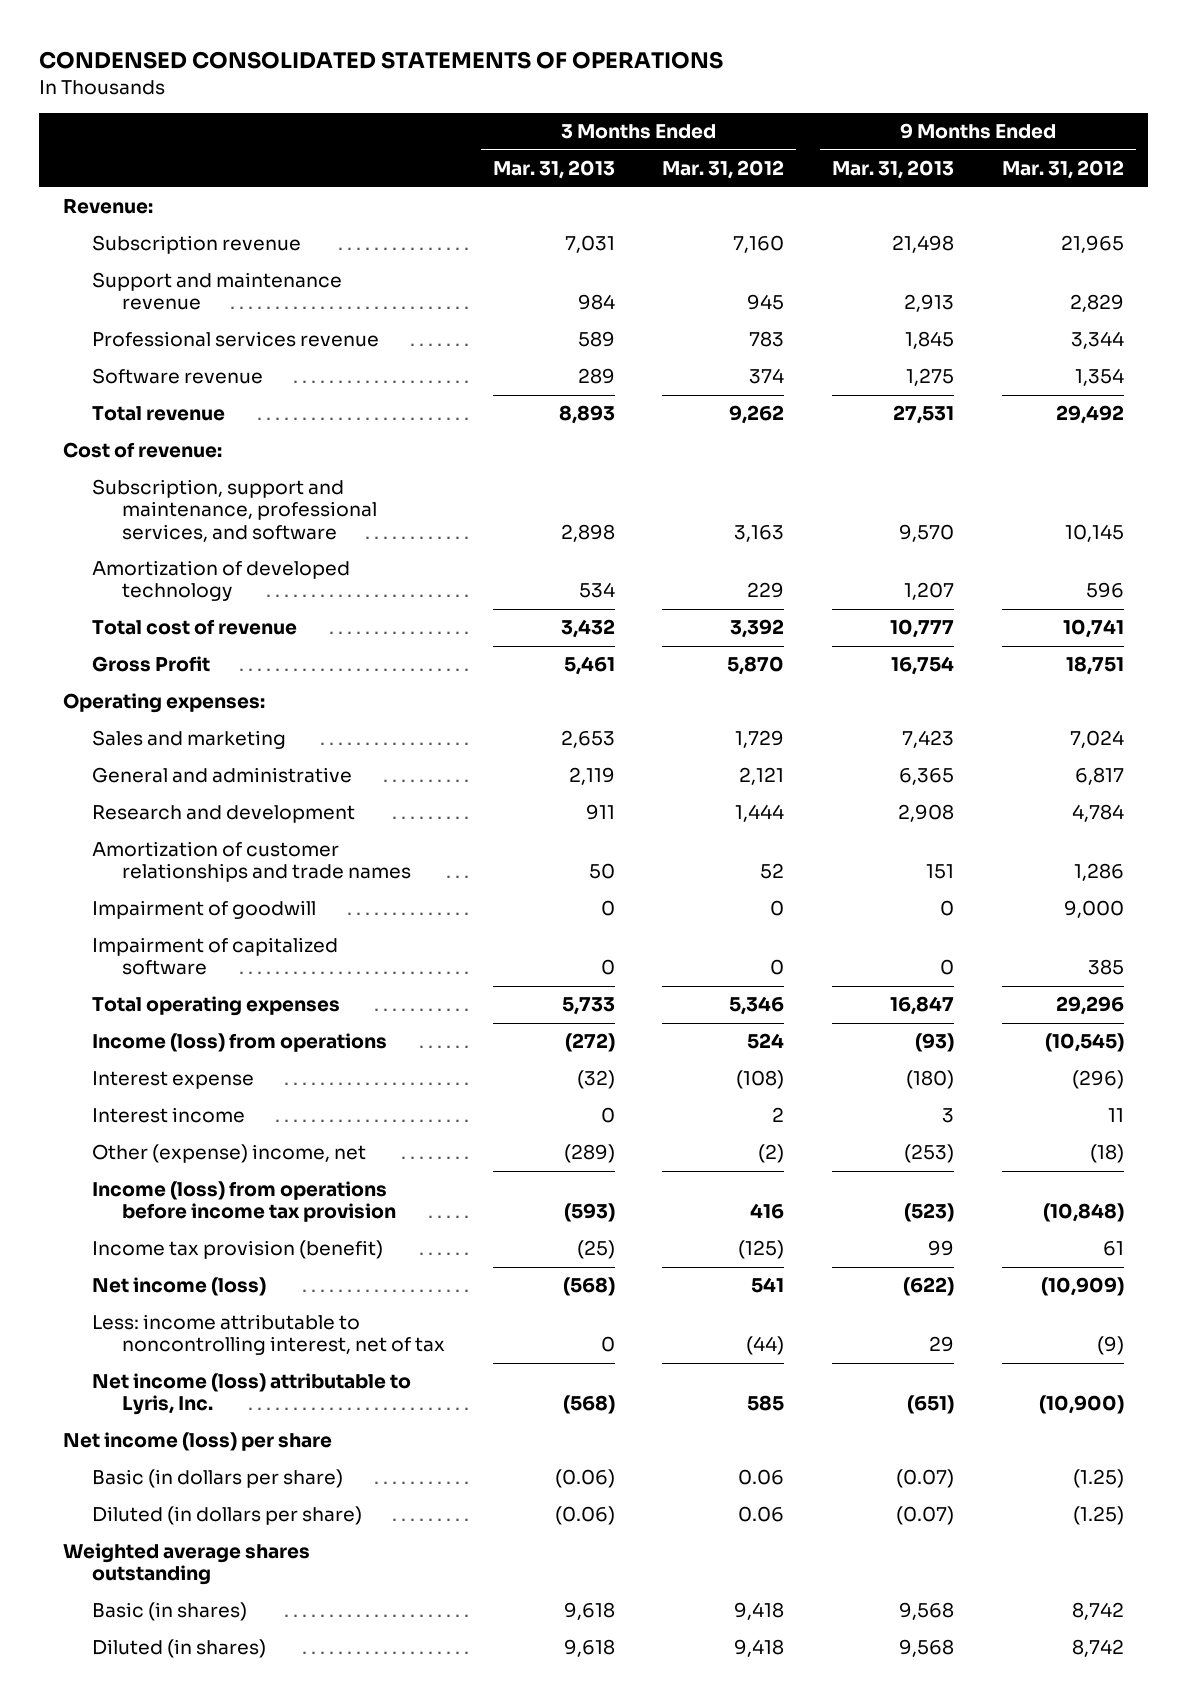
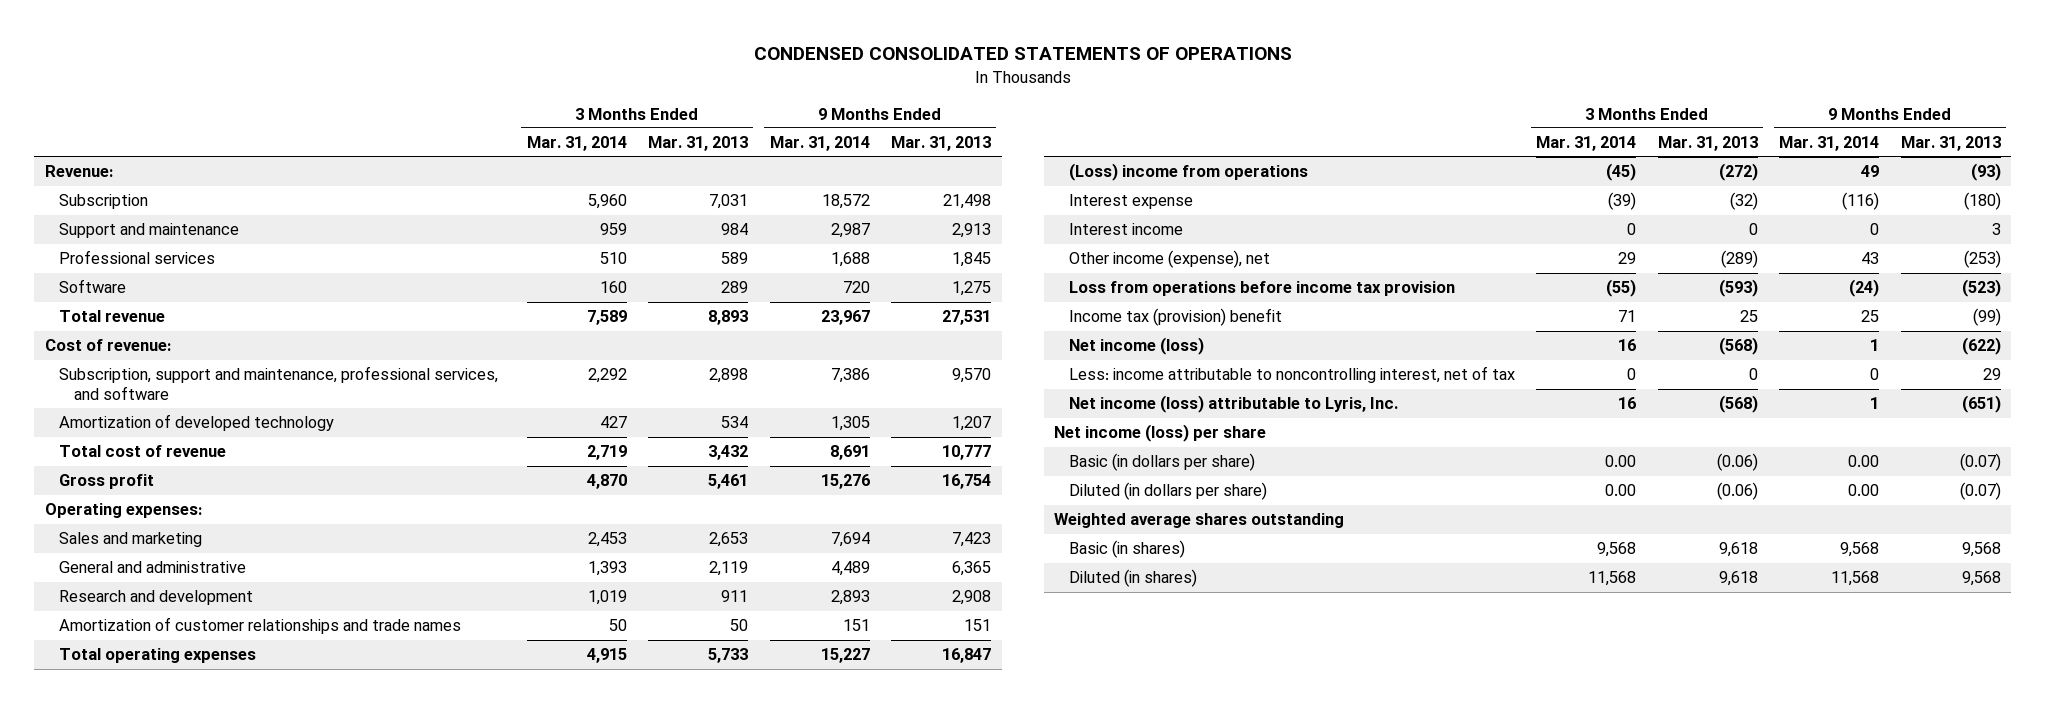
- | 3 Months Ended Mar. 31, 2013 | 3 Months Ended Mar. 31, 2012 | 9 Months Ended Mar. 31, 2013 | 9 Months Ended Mar. 31, 2012
+ | 3 Months Ended Mar. 31, 2014 | 3 Months Ended Mar. 31, 2013 | 9 Months Ended Mar. 31, 2014 | 9 Months Ended Mar. 31, 2013
- Subscription revenue | 7,031 | 7,160 | 21,498 | 21,965
- Support and maintenance revenue | 984 | 945 | 2,913 | 2,829
- Professional services revenue | 589 | 783 | 1,845 | 3,344
- Software revenue | 289 | 374 | 1,275 | 1,354
+ Subscription | 5,960 | 7,031 | 18,572 | 21,498
+ Support and maintenance | 959 | 984 | 2,987 | 2,913
+ Professional services | 510 | 589 | 1,688 | 1,845
+ Software | 160 | 289 | 720 | 1,275
- Gross Profit | 5,461 | 5,870 | 16,754 | 18,751
+ Gross profit | 4,870 | 5,461 | 15,276 | 16,754
- Impairment of goodwill | 0 | 0 | 0 | 9,000
- Impairment of capitalized software | 0 | 0 | 0 | 385
- Income (loss) from operations | (272) | 524 | (93) | (10,545)
+ (Loss) income from operations | (45) | (272) | 49 | (93)
- Other (expense) income, net | (289) | (2) | (253) | (18)
- Income (loss) from operations before income tax provision | (593) | 416 | (523) | (10,848)
- Income tax provision (benefit) | (25) | (125) | 99 | 61
+ Other income (expense), net | 29 | (289) | 43 | (253)
+ Loss from operations before income tax provision | (55) | (593) | (24) | (523)
+ Income tax (provision) benefit | 71 | 25 | 25 | (99)

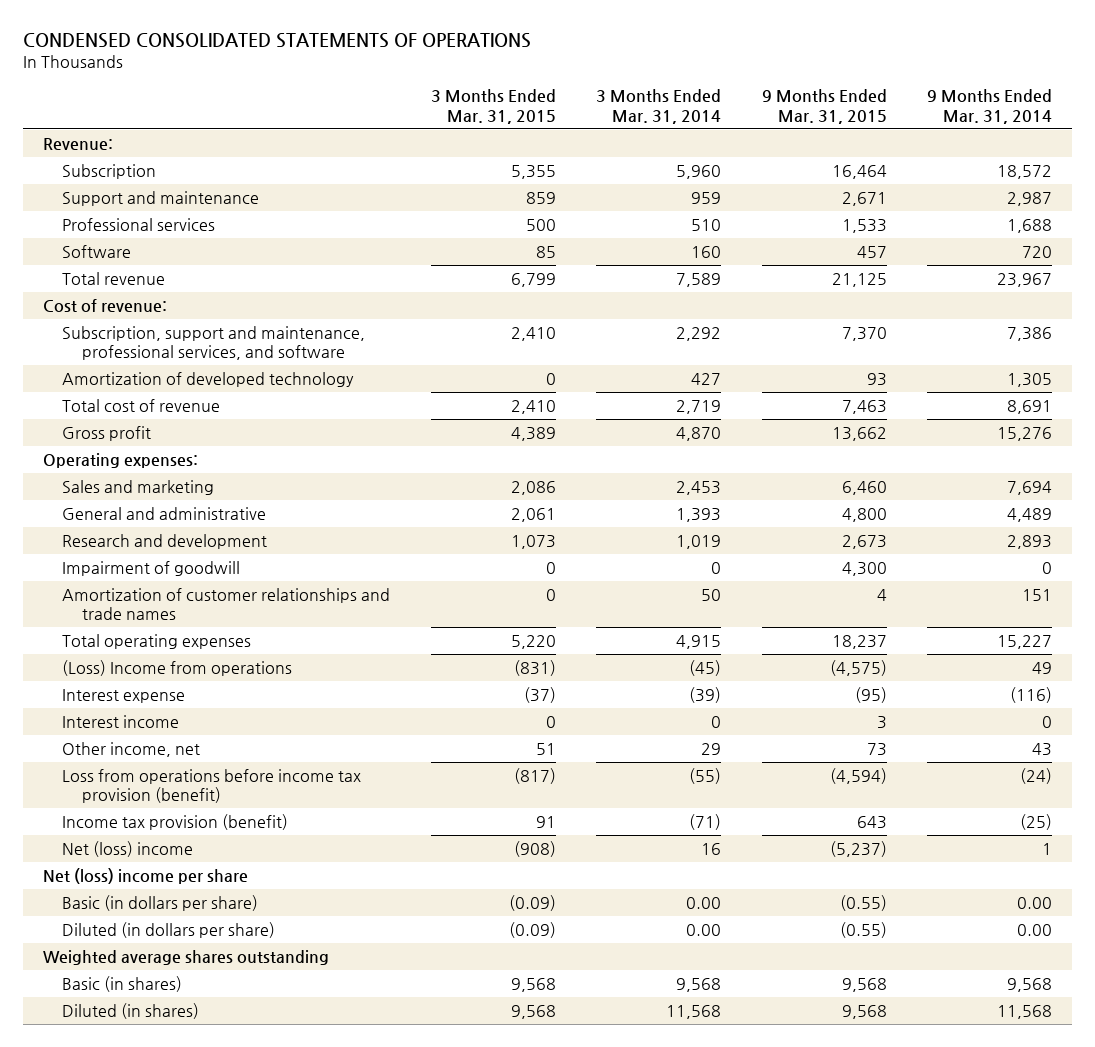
- | 3 Months Ended Mar. 31, 2014 | 3 Months Ended Mar. 31, 2013 | 9 Months Ended Mar. 31, 2014 | 9 Months Ended Mar. 31, 2013
+ | 3 Months Ended Mar. 31, 2015 | 3 Months Ended Mar. 31, 2014 | 9 Months Ended Mar. 31, 2015 | 9 Months Ended Mar. 31, 2014
+ Impairment of goodwill | 0 | 0 | 4,300 | 0
- (Loss) income from operations | (45) | (272) | 49 | (93)
+ (Loss) Income from operations | (831) | (45) | (4,575) | 49
- Other income (expense), net | 29 | (289) | 43 | (253)
- Loss from operations before income tax provision | (55) | (593) | (24) | (523)
- Income tax (provision) benefit | 71 | 25 | 25 | (99)
- Net income (loss) | 16 | (568) | 1 | (622)
- Less: income attributable to noncontrolling interest, net of tax | 0 | 0 | 0 | 29
- Net income (loss) attributable to Lyris, Inc. | 16 | (568) | 1 | (651)
- Net income (loss) per share
+ Other income, net | 51 | 29 | 73 | 43
+ Loss from operations before income tax provision (benefit) | (817) | (55) | (4,594) | (24)
+ Income tax provision (benefit) | 91 | (71) | 643 | (25)
+ Net (loss) income | (908) | 16 | (5,237) | 1
+ Net (loss) income per share

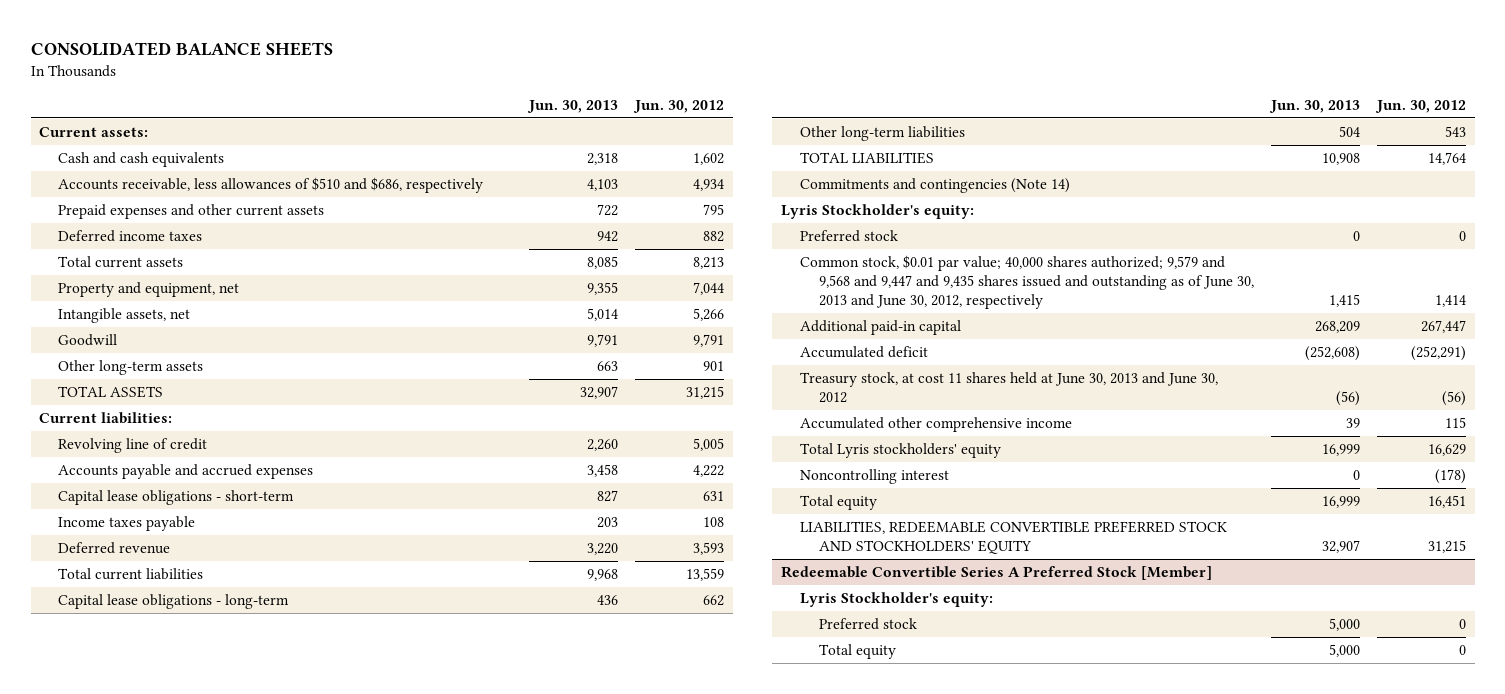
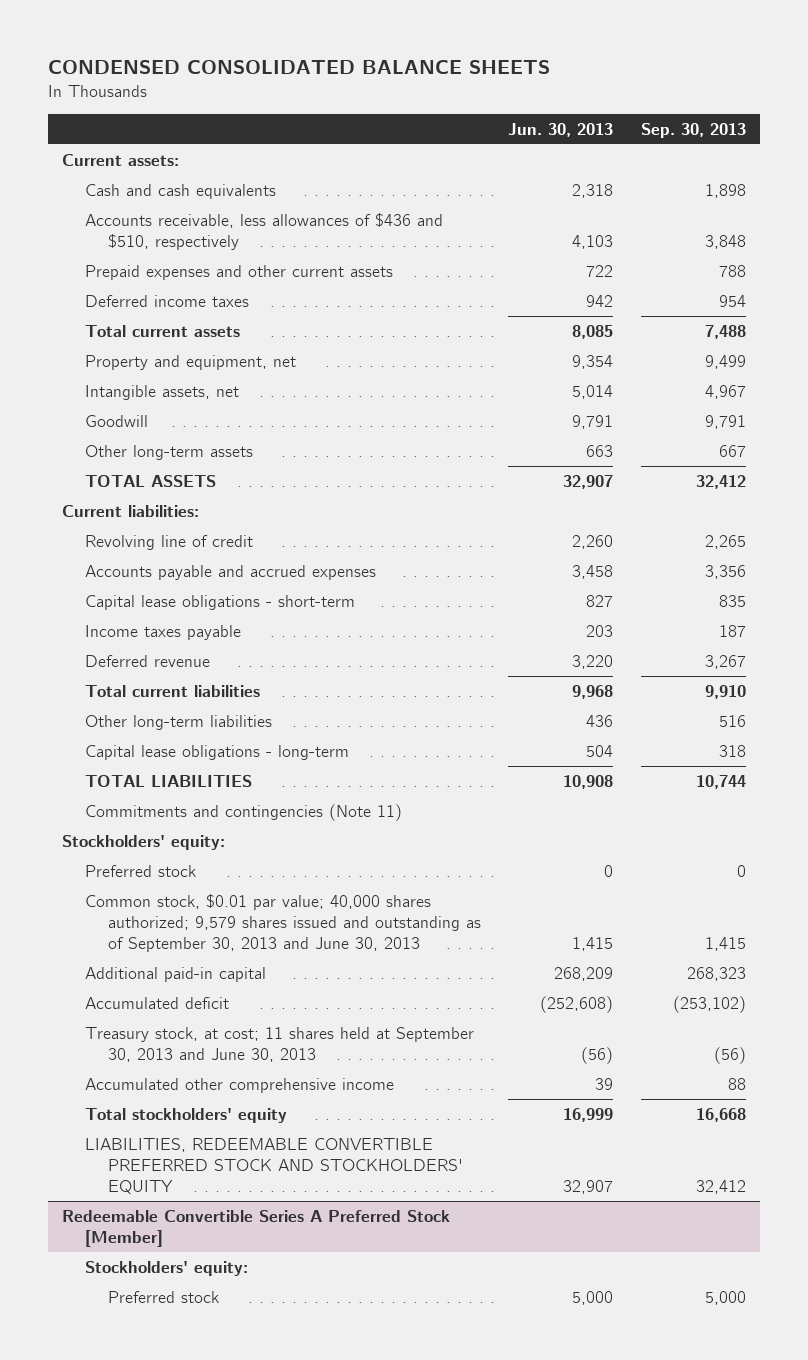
- CONSOLIDATED BALANCE SHEETS
+ CONDENSED CONSOLIDATED BALANCE SHEETS
- | Jun. 30, 2013 | Jun. 30, 2012
+ | Jun. 30, 2013 | Sep. 30, 2013
- Accounts receivable, less allowances of $510 and $686, respectively | 4,103 | 4,934
+ Accounts receivable, less allowances of $436 and $510, respectively | 4,103 | 3,848
- Property and equipment, net | 9,355 | 7,044
+ Property and equipment, net | 9,354 | 9,499
- Capital lease obligations - long-term | 436 | 662
- Other long-term liabilities | 504 | 543
+ Other long-term liabilities | 436 | 516
+ Capital lease obligations - long-term | 504 | 318
- Commitments and contingencies (Note 14)
- Lyris Stockholder's equity:
+ Commitments and contingencies (Note 11)
+ Stockholders' equity:
- Common stock, $0.01 par value; 40,000 shares authorized; 9,579 and 9,568 and 9,447 and 9,435 shares issued and outstanding as of June 30, 2013 and June 30, 2012, respectively | 1,415 | 1,414
+ Common stock, $0.01 par value; 40,000 shares authorized; 9,579 shares issued and outstanding as of September 30, 2013 and June 30, 2013 | 1,415 | 1,415
- Treasury stock, at cost 11 shares held at June 30, 2013 and June 30, 2012 | (56) | (56)
+ Treasury stock, at cost; 11 shares held at September 30, 2013 and June 30, 2013 | (56) | (56)
- Total Lyris stockholders' equity | 16,999 | 16,629
- Noncontrolling interest | 0 | (178)
- Total equity | 16,999 | 16,451
+ Total stockholders' equity | 16,999 | 16,668
@ Redeemable Convertible Series A Preferred Stock [Member]
- Lyris Stockholder's equity:
+ Stockholders' equity:
- Total equity | 5,000 | 0

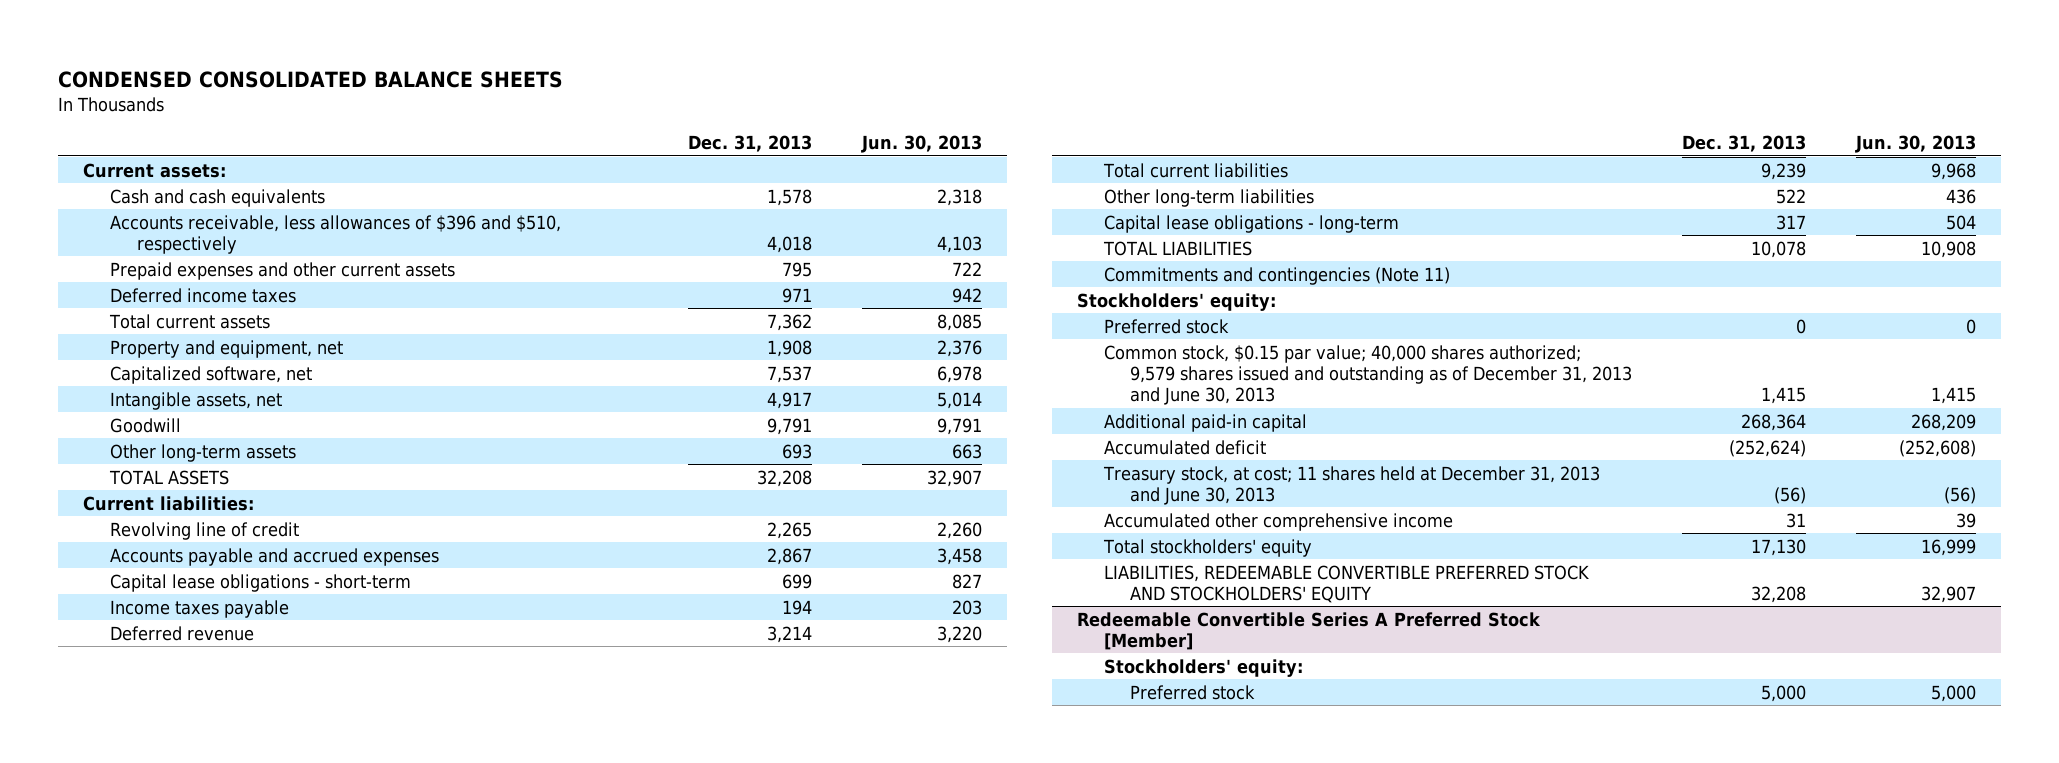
- | Jun. 30, 2013 | Sep. 30, 2013
+ | Dec. 31, 2013 | Jun. 30, 2013
- Accounts receivable, less allowances of $436 and $510, respectively | 4,103 | 3,848
+ Accounts receivable, less allowances of $396 and $510, respectively | 4,018 | 4,103
- Property and equipment, net | 9,354 | 9,499
+ Property and equipment, net | 1,908 | 2,376
+ Capitalized software, net | 7,537 | 6,978
- Common stock, $0.01 par value; 40,000 shares authorized; 9,579 shares issued and outstanding as of September 30, 2013 and June 30, 2013 | 1,415 | 1,415
+ Common stock, $0.15 par value; 40,000 shares authorized; 9,579 shares issued and outstanding as of December 31, 2013 and June 30, 2013 | 1,415 | 1,415
- Treasury stock, at cost; 11 shares held at September 30, 2013 and June 30, 2013 | (56) | (56)
+ Treasury stock, at cost; 11 shares held at December 31, 2013 and June 30, 2013 | (56) | (56)

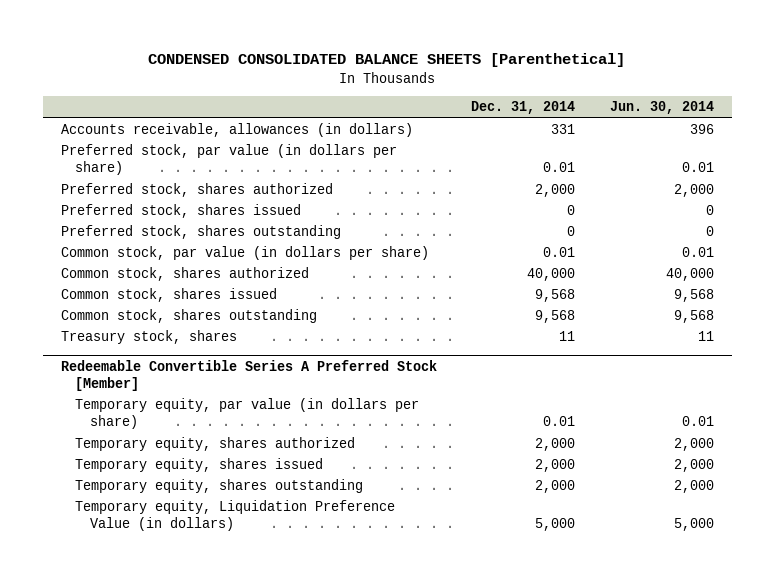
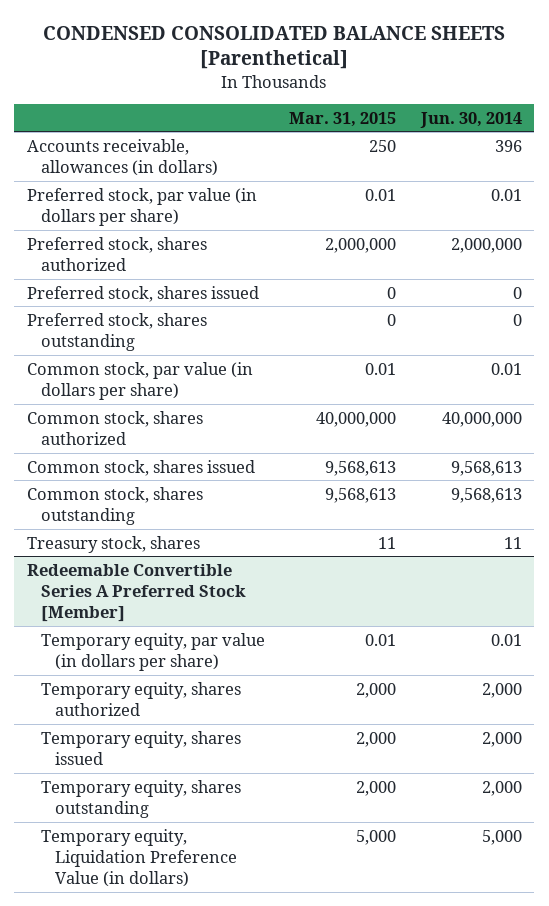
- | Dec. 31, 2014 | Jun. 30, 2014
+ | Mar. 31, 2015 | Jun. 30, 2014
- Preferred stock, shares authorized | 2,000 | 2,000
+ Preferred stock, shares authorized | 2,000,000 | 2,000,000
- Common stock, shares authorized | 40,000 | 40,000
- Common stock, shares issued | 9,568 | 9,568
- Common stock, shares outstanding | 9,568 | 9,568
+ Common stock, shares authorized | 40,000,000 | 40,000,000
+ Common stock, shares issued | 9,568,613 | 9,568,613
+ Common stock, shares outstanding | 9,568,613 | 9,568,613

